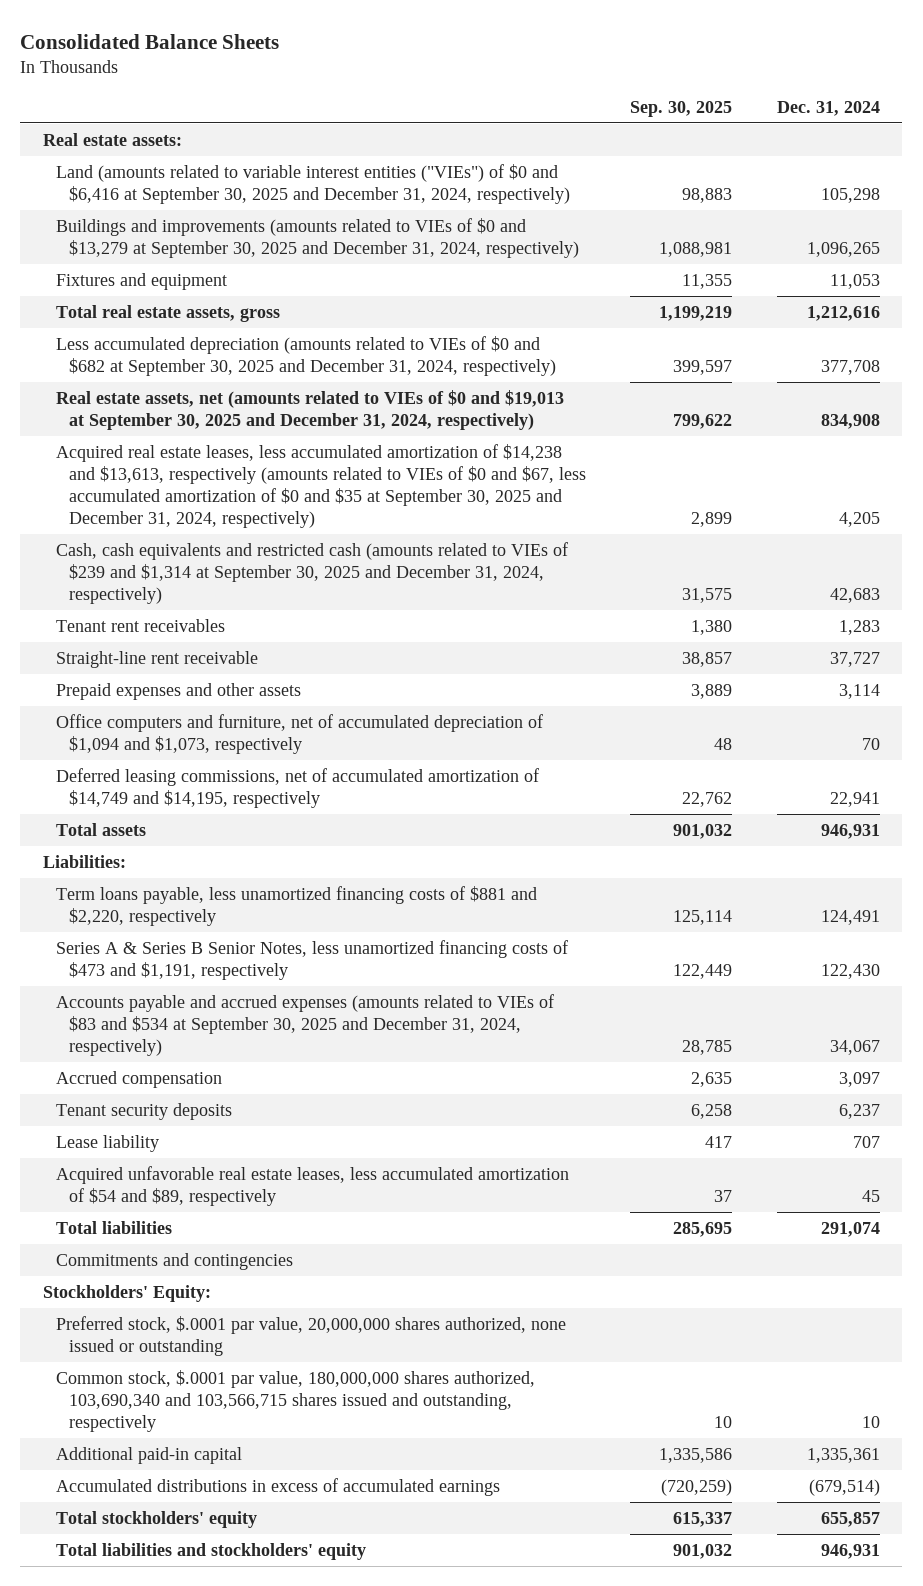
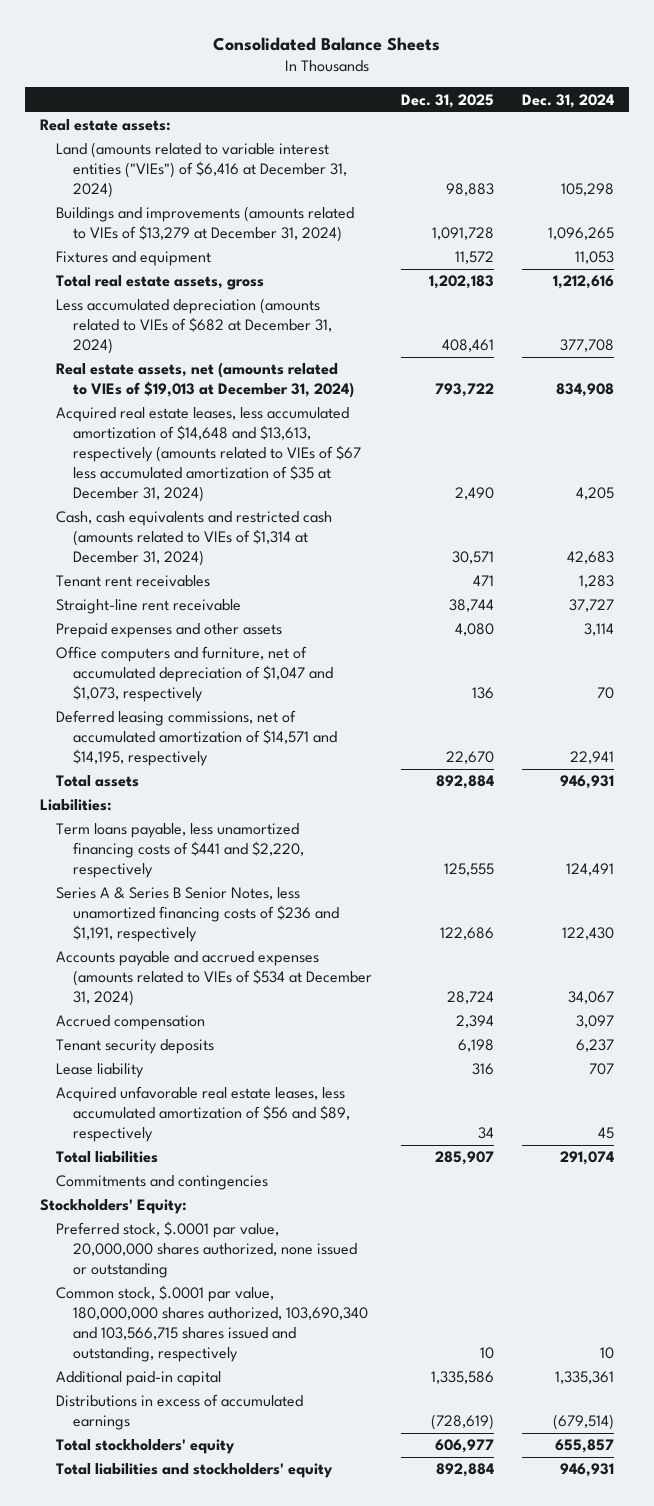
- | Sep. 30, 2025 | Dec. 31, 2024
+ | Dec. 31, 2025 | Dec. 31, 2024
- Land (amounts related to variable interest entities ("VIEs") of $0 and $6,416 at September 30, 2025 and December 31, 2024, respectively) | 98,883 | 105,298
- Buildings and improvements (amounts related to VIEs of $0 and $13,279 at September 30, 2025 and December 31, 2024, respectively) | 1,088,981 | 1,096,265
+ Land (amounts related to variable interest entities ("VIEs") of $6,416 at December 31, 2024) | 98,883 | 105,298
+ Buildings and improvements (amounts related to VIEs of $13,279 at December 31, 2024) | 1,091,728 | 1,096,265
- Less accumulated depreciation (amounts related to VIEs of $0 and $682 at September 30, 2025 and December 31, 2024, respectively) | 399,597 | 377,708
- Real estate assets, net (amounts related to VIEs of $0 and $19,013 at September 30, 2025 and December 31, 2024, respectively) | 799,622 | 834,908
- Acquired real estate leases, less accumulated amortization of $14,238 and $13,613, respectively (amounts related to VIEs of $0 and $67, less accumulated amortization of $0 and $35 at September 30, 2025 and December 31, 2024, respectively) | 2,899 | 4,205
- Cash, cash equivalents and restricted cash (amounts related to VIEs of $239 and $1,314 at September 30, 2025 and December 31, 2024, respectively) | 31,575 | 42,683
+ Less accumulated depreciation (amounts related to VIEs of $682 at December 31, 2024) | 408,461 | 377,708
+ Real estate assets, net (amounts related to VIEs of $19,013 at December 31, 2024) | 793,722 | 834,908
+ Acquired real estate leases, less accumulated amortization of $14,648 and $13,613, respectively (amounts related to VIEs of $67 less accumulated amortization of $35 at December 31, 2024) | 2,490 | 4,205
+ Cash, cash equivalents and restricted cash (amounts related to VIEs of $1,314 at December 31, 2024) | 30,571 | 42,683
- Office computers and furniture, net of accumulated depreciation of $1,094 and $1,073, respectively | 48 | 70
- Deferred leasing commissions, net of accumulated amortization of $14,749 and $14,195, respectively | 22,762 | 22,941
+ Office computers and furniture, net of accumulated depreciation of $1,047 and $1,073, respectively | 136 | 70
+ Deferred leasing commissions, net of accumulated amortization of $14,571 and $14,195, respectively | 22,670 | 22,941
- Term loans payable, less unamortized financing costs of $881 and $2,220, respectively | 125,114 | 124,491
- Series A & Series B Senior Notes, less unamortized financing costs of $473 and $1,191, respectively | 122,449 | 122,430
- Accounts payable and accrued expenses (amounts related to VIEs of $83 and $534 at September 30, 2025 and December 31, 2024, respectively) | 28,785 | 34,067
+ Term loans payable, less unamortized financing costs of $441 and $2,220, respectively | 125,555 | 124,491
+ Series A & Series B Senior Notes, less unamortized financing costs of $236 and $1,191, respectively | 122,686 | 122,430
+ Accounts payable and accrued expenses (amounts related to VIEs of $534 at December 31, 2024) | 28,724 | 34,067
- Acquired unfavorable real estate leases, less accumulated amortization of $54 and $89, respectively | 37 | 45
+ Acquired unfavorable real estate leases, less accumulated amortization of $56 and $89, respectively | 34 | 45
- Accumulated distributions in excess of accumulated earnings | (720,259) | (679,514)
+ Distributions in excess of accumulated earnings | (728,619) | (679,514)

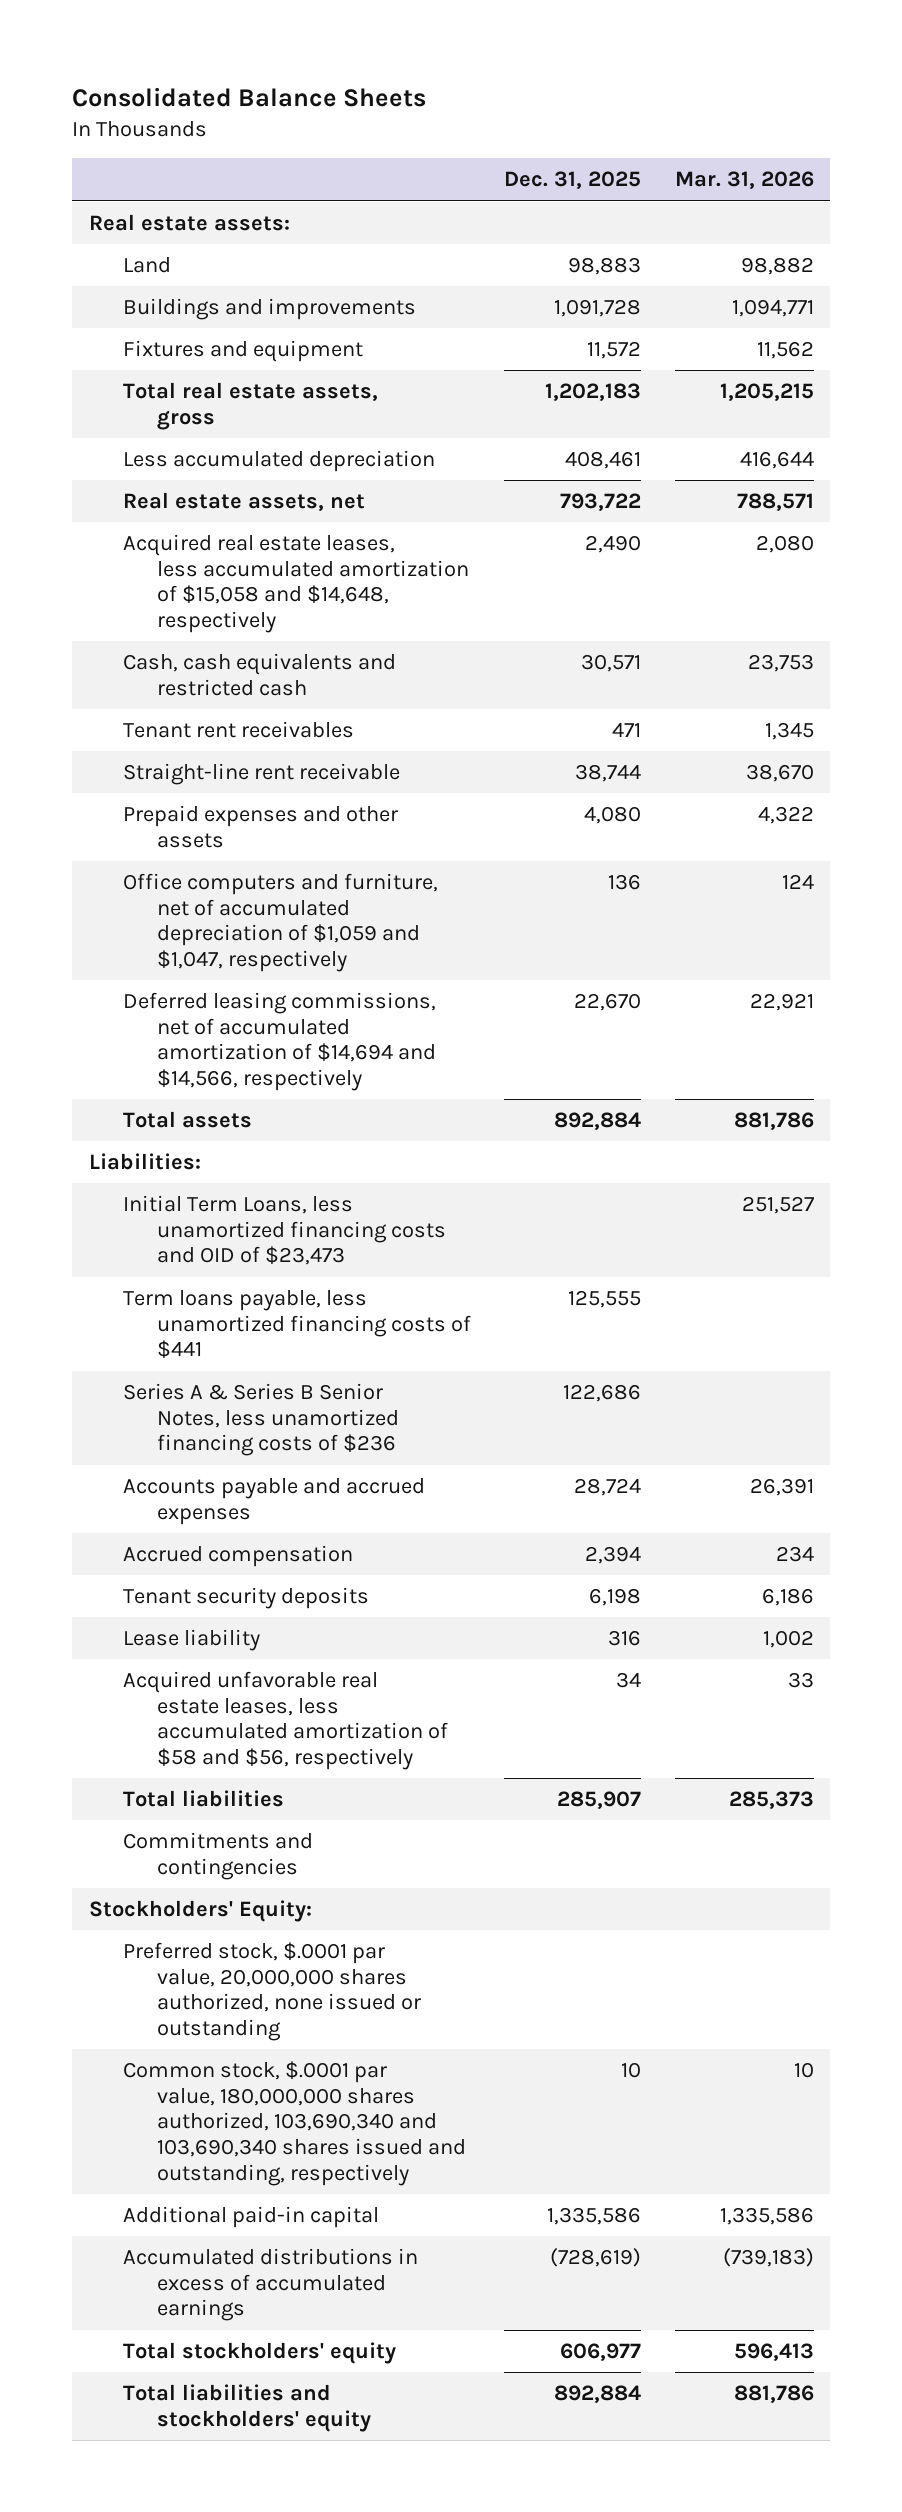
- | Dec. 31, 2025 | Dec. 31, 2024
+ | Dec. 31, 2025 | Mar. 31, 2026
- Land (amounts related to variable interest entities ("VIEs") of $6,416 at December 31, 2024) | 98,883 | 105,298
- Buildings and improvements (amounts related to VIEs of $13,279 at December 31, 2024) | 1,091,728 | 1,096,265
+ Land | 98,883 | 98,882
+ Buildings and improvements | 1,091,728 | 1,094,771
- Less accumulated depreciation (amounts related to VIEs of $682 at December 31, 2024) | 408,461 | 377,708
- Real estate assets, net (amounts related to VIEs of $19,013 at December 31, 2024) | 793,722 | 834,908
- Acquired real estate leases, less accumulated amortization of $14,648 and $13,613, respectively (amounts related to VIEs of $67 less accumulated amortization of $35 at December 31, 2024) | 2,490 | 4,205
- Cash, cash equivalents and restricted cash (amounts related to VIEs of $1,314 at December 31, 2024) | 30,571 | 42,683
+ Less accumulated depreciation | 408,461 | 416,644
+ Real estate assets, net | 793,722 | 788,571
+ Acquired real estate leases, less accumulated amortization of $15,058 and $14,648, respectively | 2,490 | 2,080
+ Cash, cash equivalents and restricted cash | 30,571 | 23,753
- Office computers and furniture, net of accumulated depreciation of $1,047 and $1,073, respectively | 136 | 70
- Deferred leasing commissions, net of accumulated amortization of $14,571 and $14,195, respectively | 22,670 | 22,941
+ Office computers and furniture, net of accumulated depreciation of $1,059 and $1,047, respectively | 136 | 124
+ Deferred leasing commissions, net of accumulated amortization of $14,694 and $14,566, respectively | 22,670 | 22,921
- Term loans payable, less unamortized financing costs of $441 and $2,220, respectively | 125,555 | 124,491
- Series A & Series B Senior Notes, less unamortized financing costs of $236 and $1,191, respectively | 122,686 | 122,430
- Accounts payable and accrued expenses (amounts related to VIEs of $534 at December 31, 2024) | 28,724 | 34,067
+ Initial Term Loans, less unamortized financing costs and OID of $23,473 | | 251,527
+ Term loans payable, less unamortized financing costs of $441 | 125,555 |
+ Series A & Series B Senior Notes, less unamortized financing costs of $236 | 122,686 |
+ Accounts payable and accrued expenses | 28,724 | 26,391
- Acquired unfavorable real estate leases, less accumulated amortization of $56 and $89, respectively | 34 | 45
+ Acquired unfavorable real estate leases, less accumulated amortization of $58 and $56, respectively | 34 | 33
- Common stock, $.0001 par value, 180,000,000 shares authorized, 103,690,340 and 103,566,715 shares issued and outstanding, respectively | 10 | 10
+ Common stock, $.0001 par value, 180,000,000 shares authorized, 103,690,340 and 103,690,340 shares issued and outstanding, respectively | 10 | 10
- Distributions in excess of accumulated earnings | (728,619) | (679,514)
+ Accumulated distributions in excess of accumulated earnings | (728,619) | (739,183)

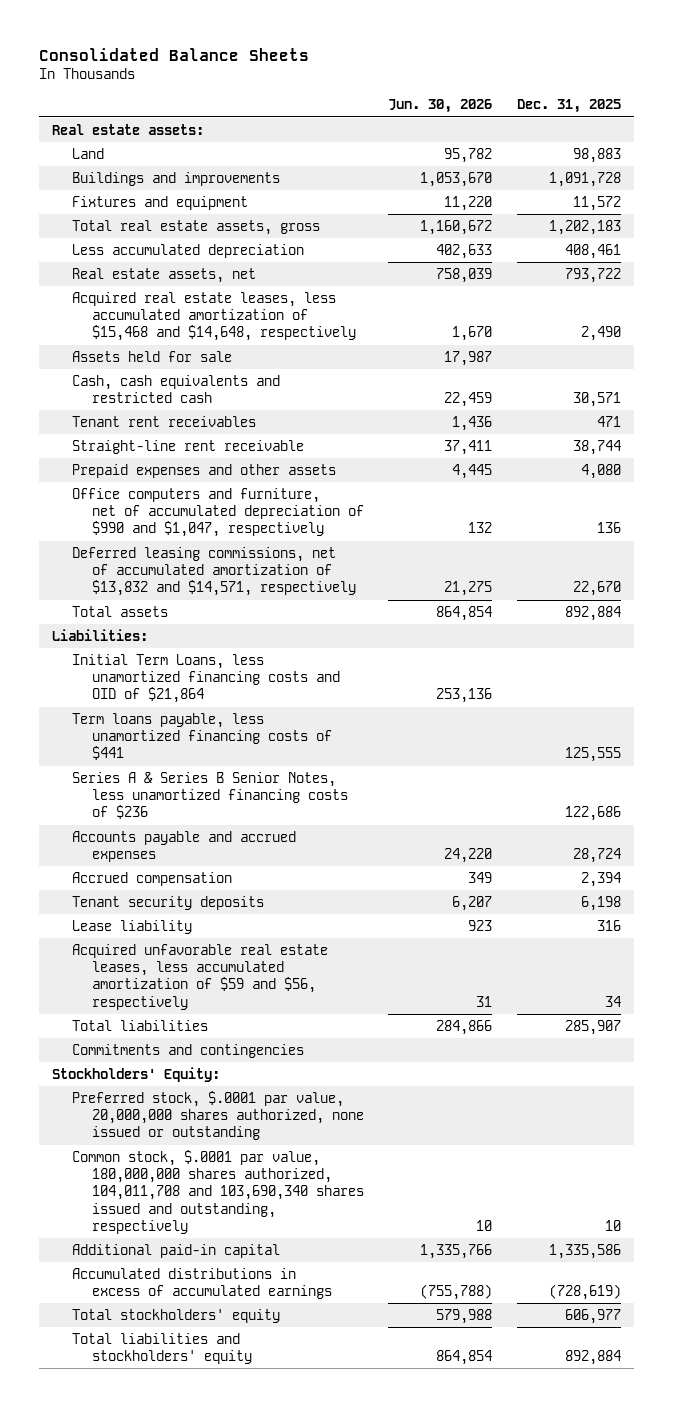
- | Dec. 31, 2025 | Mar. 31, 2026
+ | Jun. 30, 2026 | Dec. 31, 2025
- Acquired real estate leases, less accumulated amortization of $15,058 and $14,648, respectively | 2,490 | 2,080
+ Acquired real estate leases, less accumulated amortization of $15,468 and $14,648, respectively | 1,670 | 2,490
+ Assets held for sale | 17,987 |
- Office computers and furniture, net of accumulated depreciation of $1,059 and $1,047, respectively | 136 | 124
- Deferred leasing commissions, net of accumulated amortization of $14,694 and $14,566, respectively | 22,670 | 22,921
+ Office computers and furniture, net of accumulated depreciation of $990 and $1,047, respectively | 132 | 136
+ Deferred leasing commissions, net of accumulated amortization of $13,832 and $14,571, respectively | 21,275 | 22,670
- Initial Term Loans, less unamortized financing costs and OID of $23,473 | | 251,527
+ Initial Term Loans, less unamortized financing costs and OID of $21,864 | 253,136 |
- Acquired unfavorable real estate leases, less accumulated amortization of $58 and $56, respectively | 34 | 33
+ Acquired unfavorable real estate leases, less accumulated amortization of $59 and $56, respectively | 31 | 34
- Common stock, $.0001 par value, 180,000,000 shares authorized, 103,690,340 and 103,690,340 shares issued and outstanding, respectively | 10 | 10
+ Common stock, $.0001 par value, 180,000,000 shares authorized, 104,011,708 and 103,690,340 shares issued and outstanding, respectively | 10 | 10

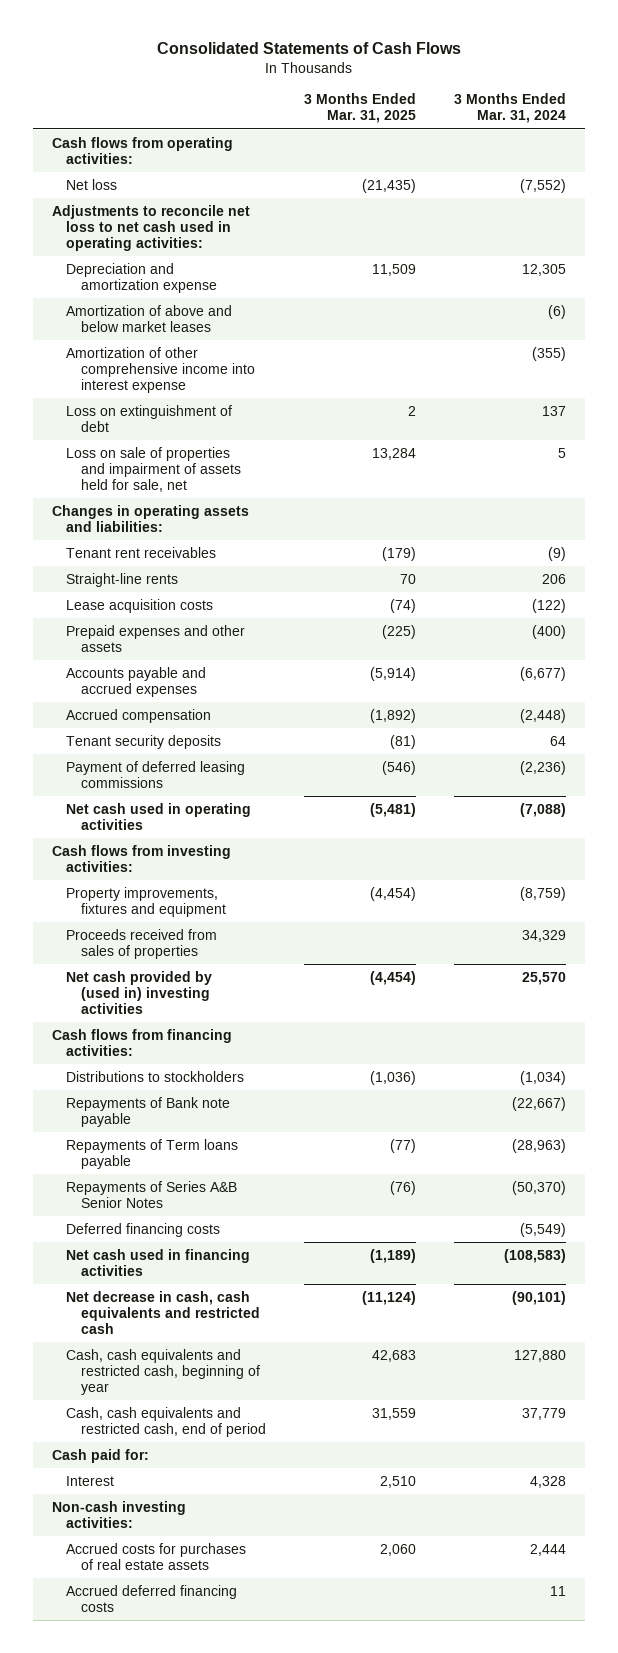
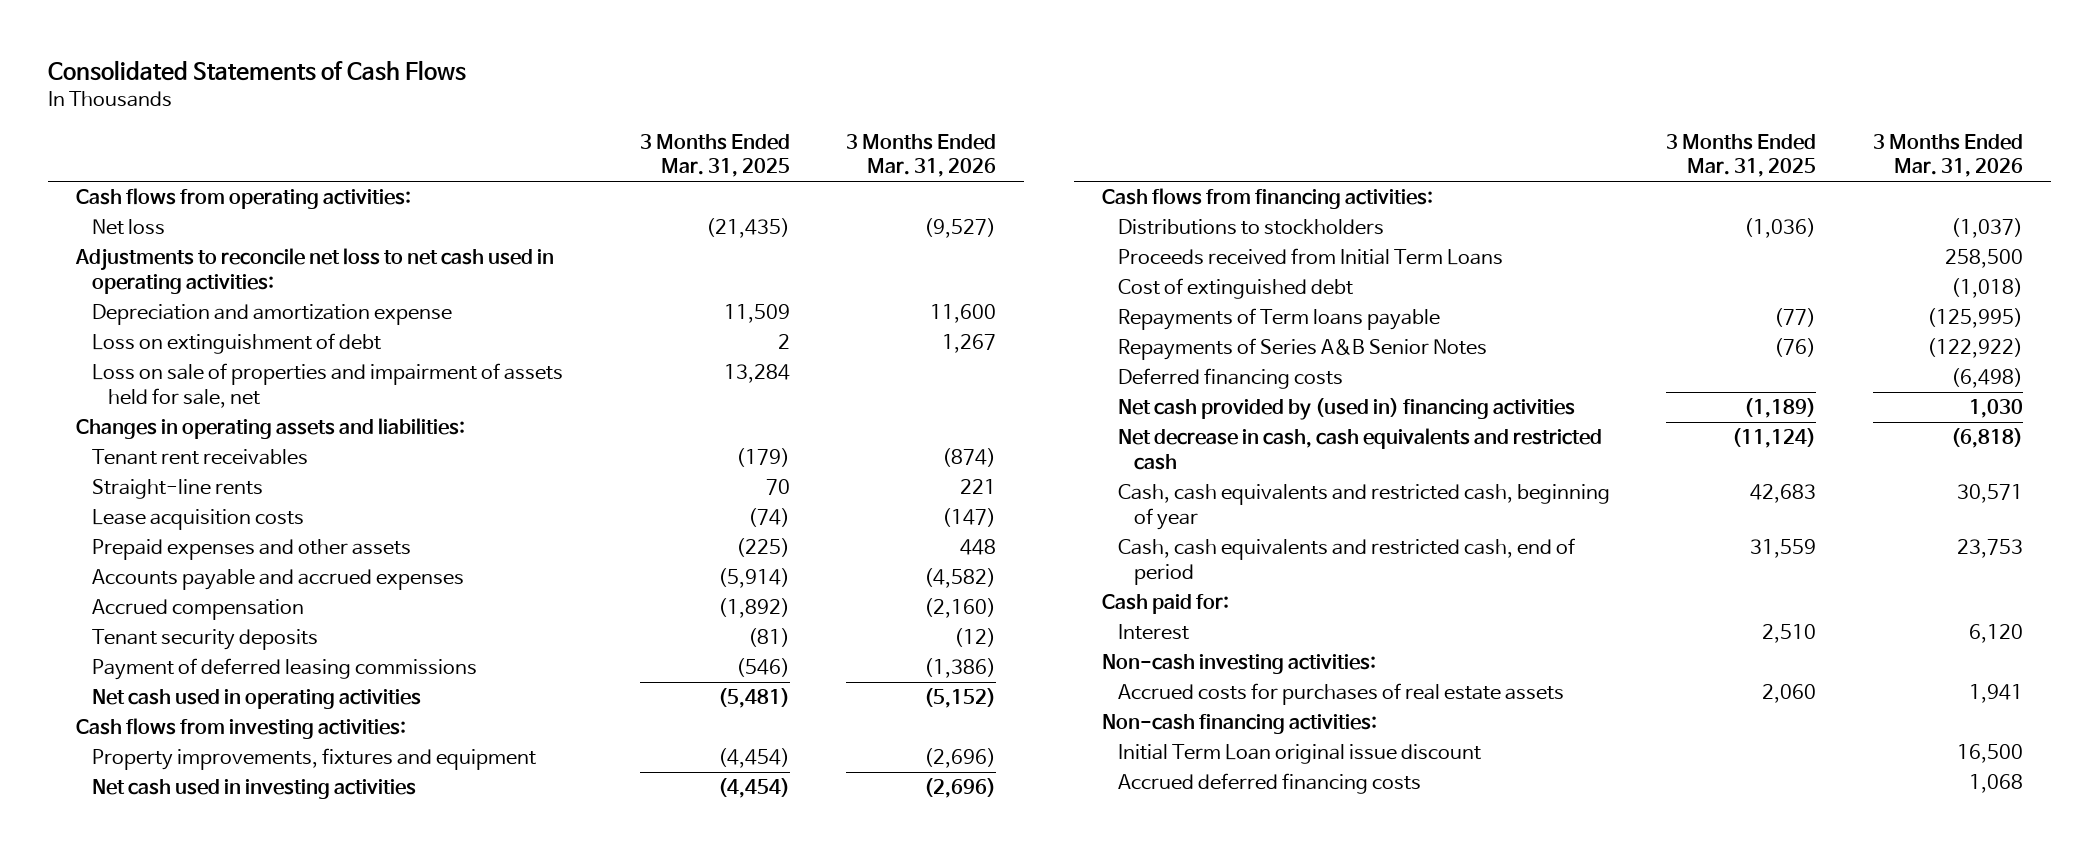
- | 3 Months Ended Mar. 31, 2025 | 3 Months Ended Mar. 31, 2024
+ | 3 Months Ended Mar. 31, 2025 | 3 Months Ended Mar. 31, 2026
- Amortization of above and below market leases | | (6)
- Amortization of other comprehensive income into interest expense | | (355)
- Proceeds received from sales of properties | | 34,329
- Net cash provided by (used in) investing activities | (4,454) | 25,570
+ Net cash used in investing activities | (4,454) | (2,696)
- Repayments of Bank note payable | | (22,667)
+ Proceeds received from Initial Term Loans | | 258,500
+ Cost of extinguished debt | | (1,018)
- Net cash used in financing activities | (1,189) | (108,583)
+ Net cash provided by (used in) financing activities | (1,189) | 1,030
+ Non-cash financing activities:
+ Initial Term Loan original issue discount | | 16,500

